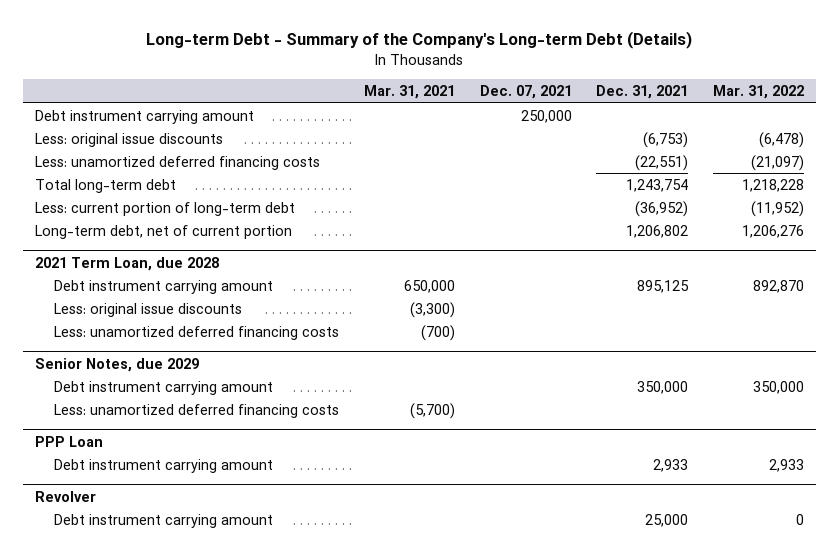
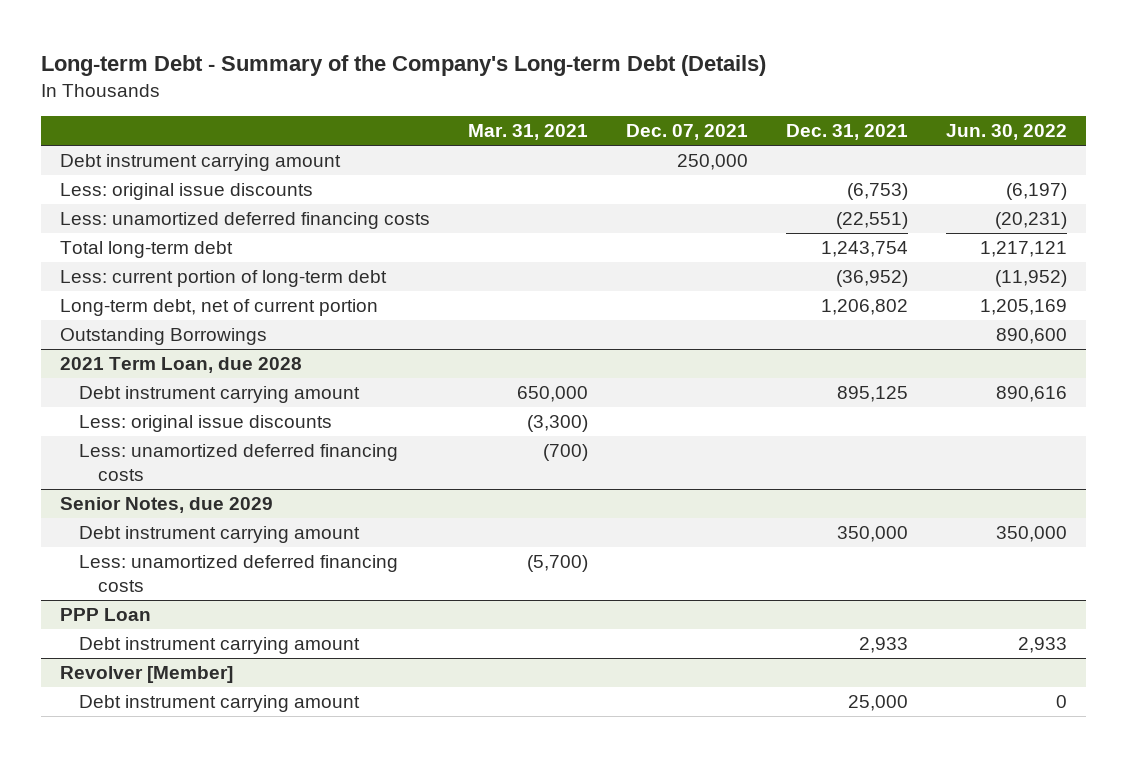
- | Mar. 31, 2021 | Dec. 07, 2021 | Dec. 31, 2021 | Mar. 31, 2022
+ | Mar. 31, 2021 | Dec. 07, 2021 | Dec. 31, 2021 | Jun. 30, 2022
+ Outstanding Borrowings | | | | 890,600
- Revolver
+ Revolver [Member]

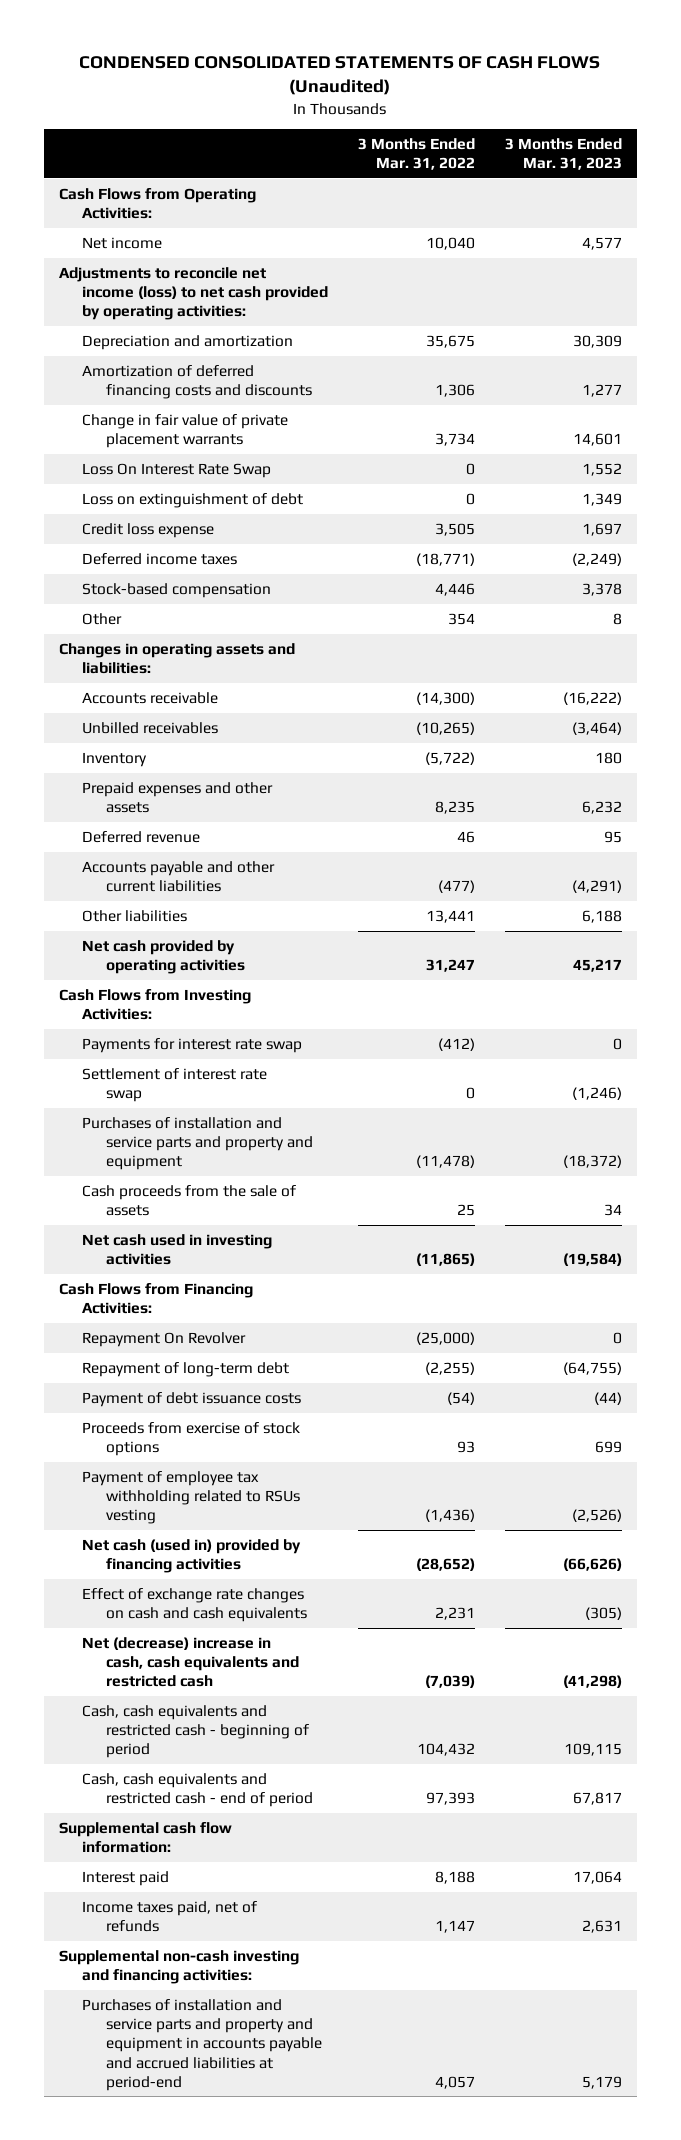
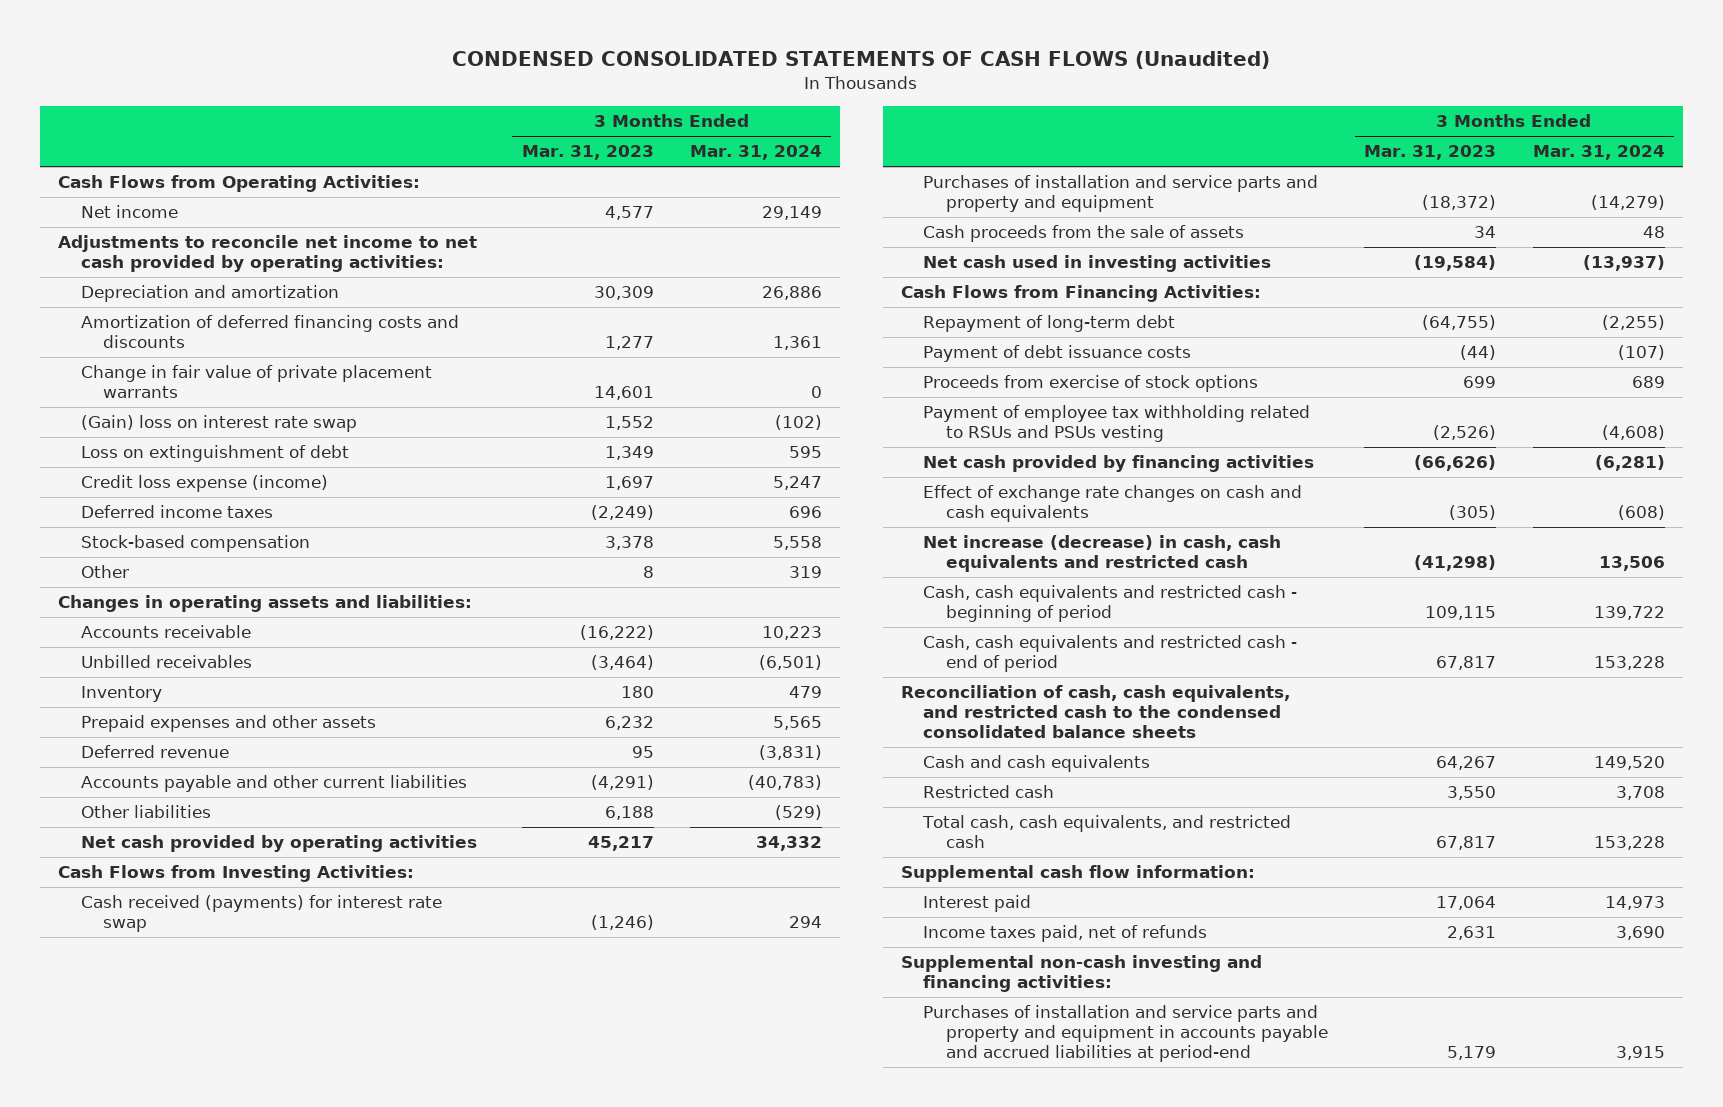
- | 3 Months Ended Mar. 31, 2022 | 3 Months Ended Mar. 31, 2023
+ | 3 Months Ended Mar. 31, 2023 | 3 Months Ended Mar. 31, 2024
- Adjustments to reconcile net income (loss) to net cash provided by operating activities:
+ Adjustments to reconcile net income to net cash provided by operating activities:
- Loss On Interest Rate Swap | 0 | 1,552
+ (Gain) loss on interest rate swap | 1,552 | (102)
- Credit loss expense | 3,505 | 1,697
+ Credit loss expense (income) | 1,697 | 5,247
- Payments for interest rate swap | (412) | 0
- Settlement of interest rate swap | 0 | (1,246)
+ Cash received (payments) for interest rate swap | (1,246) | 294
- Repayment On Revolver | (25,000) | 0
- Payment of employee tax withholding related to RSUs vesting | (1,436) | (2,526)
- Net cash (used in) provided by financing activities | (28,652) | (66,626)
+ Payment of employee tax withholding related to RSUs and PSUs vesting | (2,526) | (4,608)
+ Net cash provided by financing activities | (66,626) | (6,281)
- Net (decrease) increase in cash, cash equivalents and restricted cash | (7,039) | (41,298)
+ Net increase (decrease) in cash, cash equivalents and restricted cash | (41,298) | 13,506
+ Reconciliation of cash, cash equivalents, and restricted cash to the condensed consolidated balance sheets
+ Cash and cash equivalents | 64,267 | 149,520
+ Restricted cash | 3,550 | 3,708
+ Total cash, cash equivalents, and restricted cash | 67,817 | 153,228

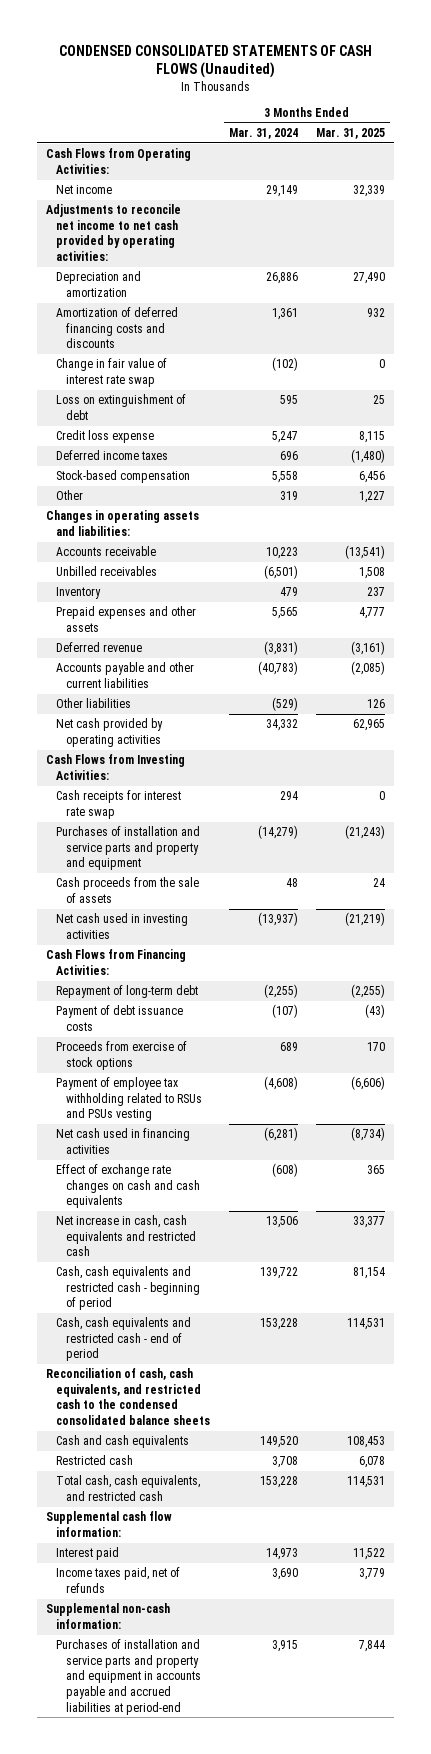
- | 3 Months Ended Mar. 31, 2023 | 3 Months Ended Mar. 31, 2024
+ | 3 Months Ended Mar. 31, 2024 | 3 Months Ended Mar. 31, 2025
- Change in fair value of private placement warrants | 14,601 | 0
- (Gain) loss on interest rate swap | 1,552 | (102)
+ Change in fair value of interest rate swap | (102) | 0
- Credit loss expense (income) | 1,697 | 5,247
+ Credit loss expense | 5,247 | 8,115
- Cash received (payments) for interest rate swap | (1,246) | 294
+ Cash receipts for interest rate swap | 294 | 0
- Net cash provided by financing activities | (66,626) | (6,281)
+ Net cash used in financing activities | (6,281) | (8,734)
- Net increase (decrease) in cash, cash equivalents and restricted cash | (41,298) | 13,506
+ Net increase in cash, cash equivalents and restricted cash | 13,506 | 33,377
- Supplemental non-cash investing and financing activities:
+ Supplemental non-cash information:

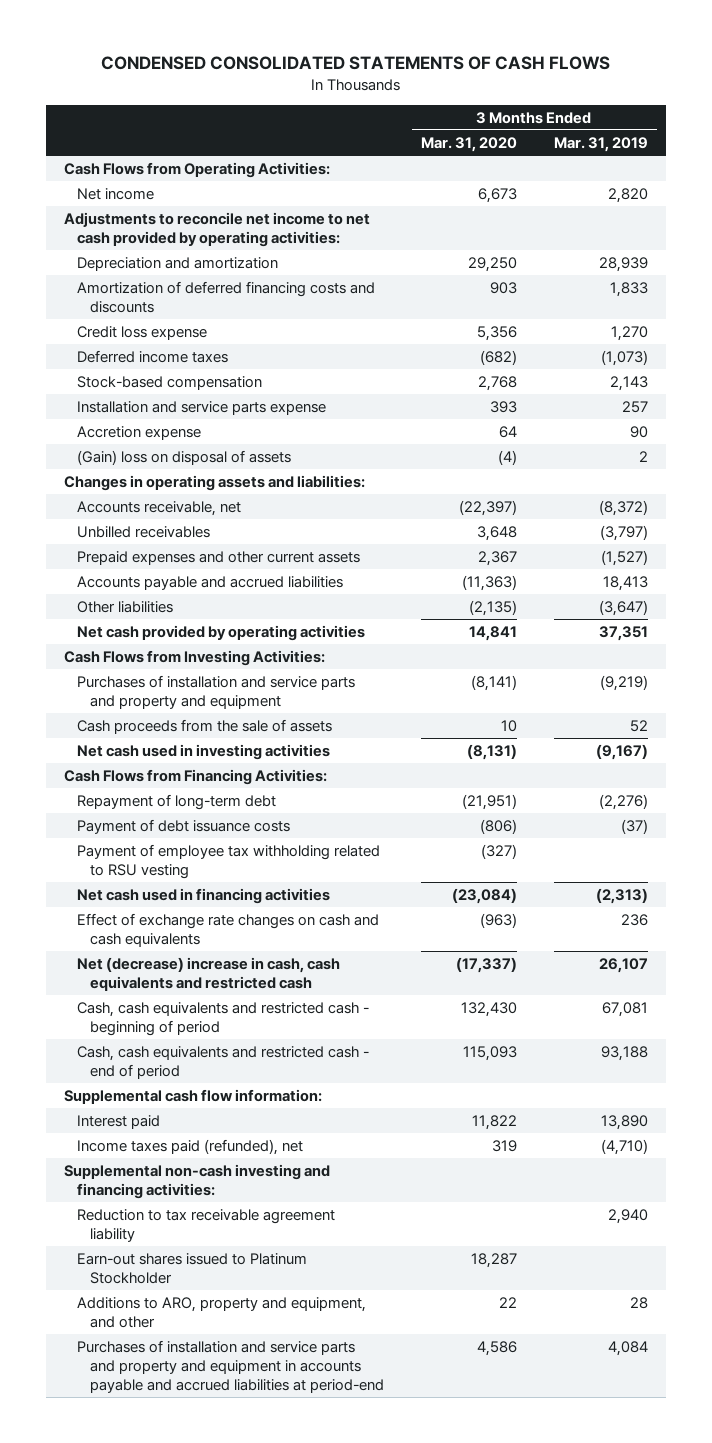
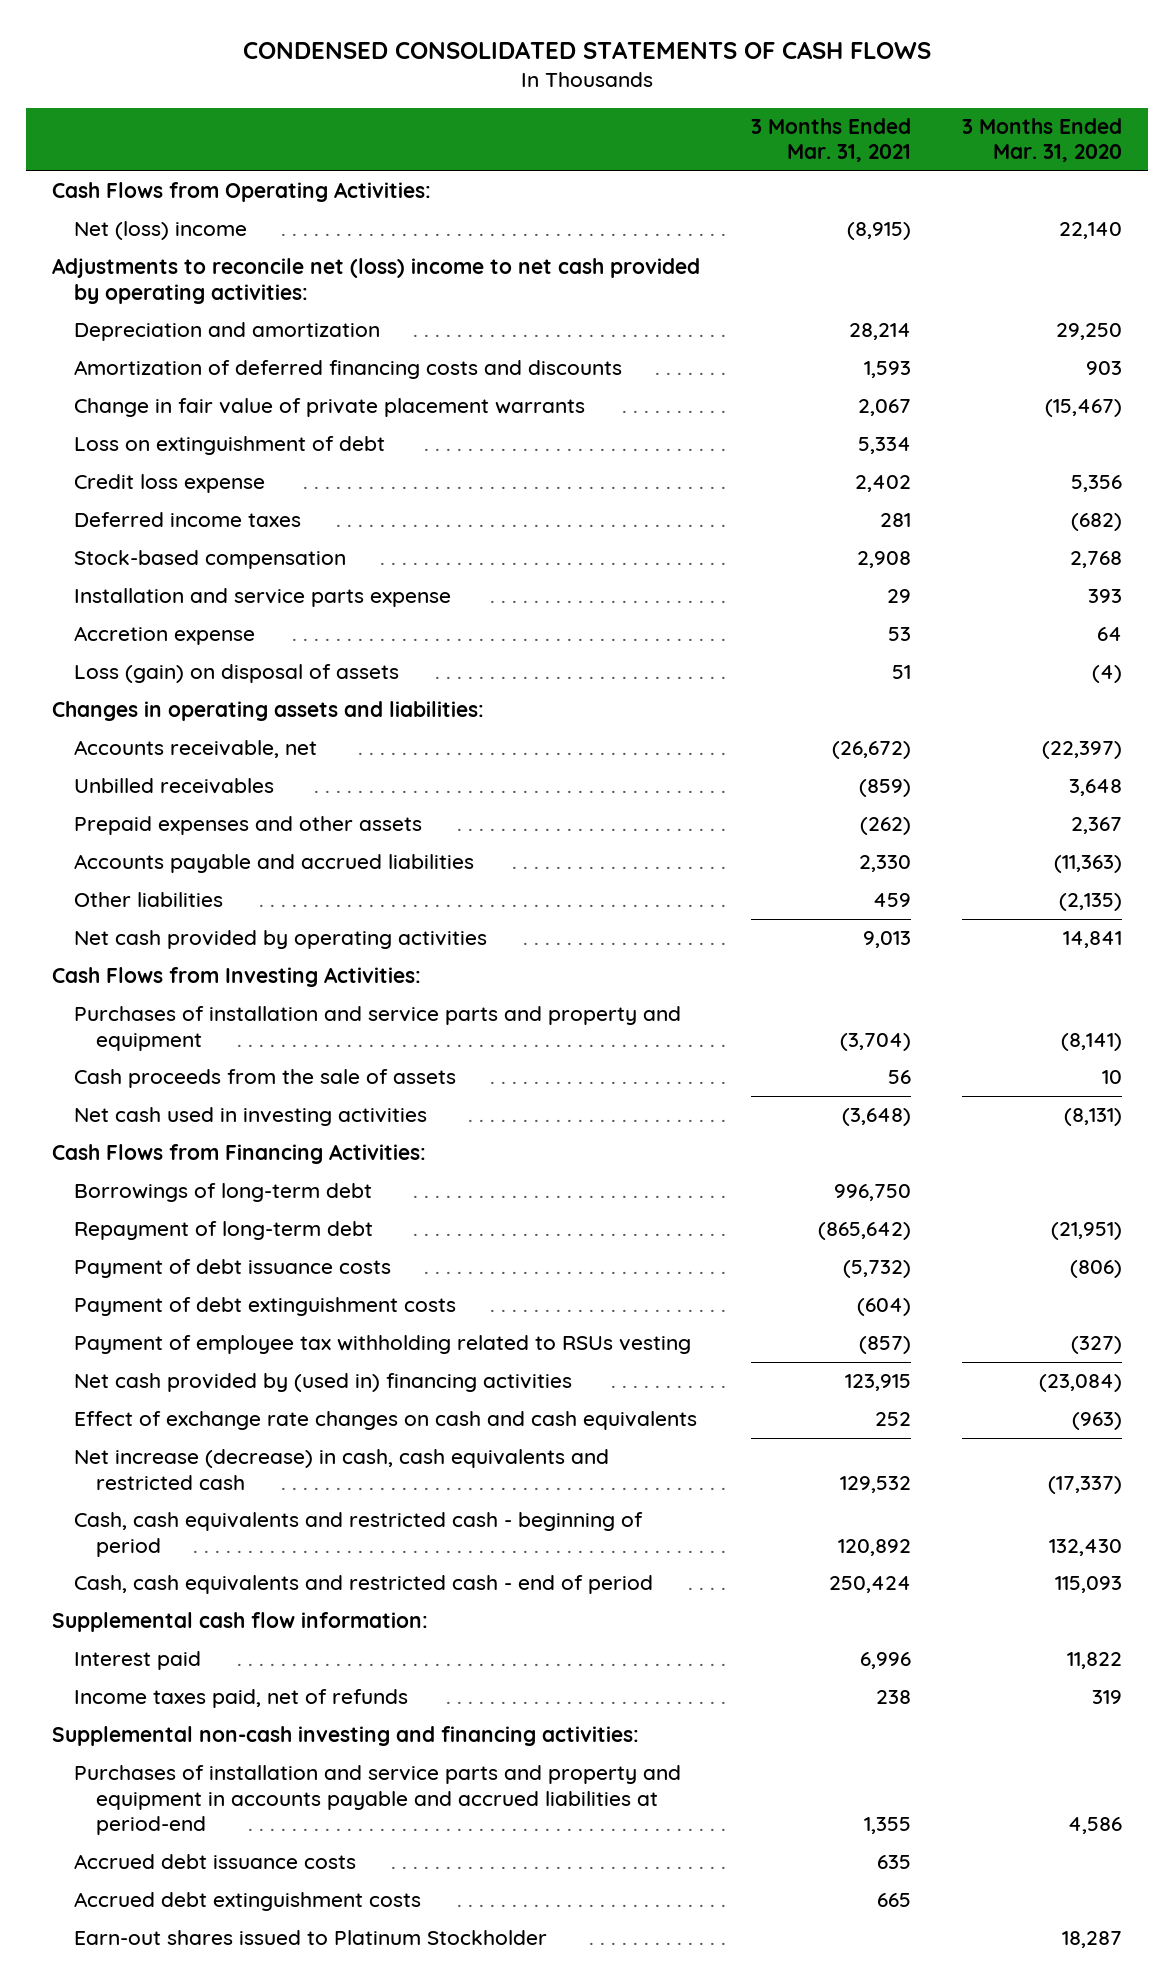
- | 3 Months Ended Mar. 31, 2020 | 3 Months Ended Mar. 31, 2019
+ | 3 Months Ended Mar. 31, 2021 | 3 Months Ended Mar. 31, 2020
- Net income | 6,673 | 2,820
- Adjustments to reconcile net income to net cash provided by operating activities:
+ Net (loss) income | (8,915) | 22,140
+ Adjustments to reconcile net (loss) income to net cash provided by operating activities:
+ Change in fair value of private placement warrants | 2,067 | (15,467)
+ Loss on extinguishment of debt | 5,334 |
- (Gain) loss on disposal of assets | (4) | 2
+ Loss (gain) on disposal of assets | 51 | (4)
- Prepaid expenses and other current assets | 2,367 | (1,527)
+ Prepaid expenses and other assets | (262) | 2,367
+ Borrowings of long-term debt | 996,750 |
- Payment of employee tax withholding related to RSU vesting | (327) |
- Net cash used in financing activities | (23,084) | (2,313)
+ Payment of debt extinguishment costs | (604) |
+ Payment of employee tax withholding related to RSUs vesting | (857) | (327)
+ Net cash provided by (used in) financing activities | 123,915 | (23,084)
- Net (decrease) increase in cash, cash equivalents and restricted cash | (17,337) | 26,107
+ Net increase (decrease) in cash, cash equivalents and restricted cash | 129,532 | (17,337)
- Income taxes paid (refunded), net | 319 | (4,710)
+ Income taxes paid, net of refunds | 238 | 319
- Reduction to tax receivable agreement liability | | 2,940
- Additions to ARO, property and equipment, and other | 22 | 28
+ Accrued debt issuance costs | 635 |
+ Accrued debt extinguishment costs | 665 |
moved down: Earn-out shares issued to Platinum Stockholder | | 18,287

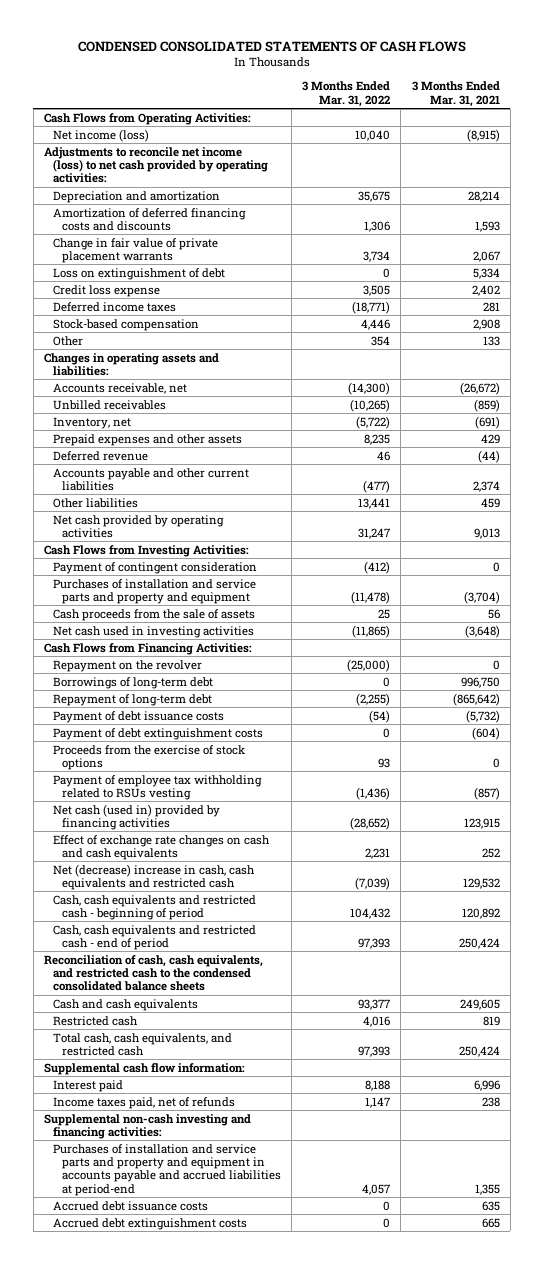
- | 3 Months Ended Mar. 31, 2021 | 3 Months Ended Mar. 31, 2020
+ | 3 Months Ended Mar. 31, 2022 | 3 Months Ended Mar. 31, 2021
- Net (loss) income | (8,915) | 22,140
- Adjustments to reconcile net (loss) income to net cash provided by operating activities:
+ Net income (loss) | 10,040 | (8,915)
+ Adjustments to reconcile net income (loss) to net cash provided by operating activities:
- Installation and service parts expense | 29 | 393
- Accretion expense | 53 | 64
- Loss (gain) on disposal of assets | 51 | (4)
+ Other | 354 | 133
- Prepaid expenses and other assets | (262) | 2,367
- Accounts payable and accrued liabilities | 2,330 | (11,363)
+ Inventory, net | (5,722) | (691)
+ Prepaid expenses and other assets | 8,235 | 429
+ Deferred revenue | 46 | (44)
+ Accounts payable and other current liabilities | (477) | 2,374
+ Payment of contingent consideration | (412) | 0
+ Repayment on the revolver | (25,000) | 0
+ Proceeds from the exercise of stock options | 93 | 0
- Net cash provided by (used in) financing activities | 123,915 | (23,084)
+ Net cash (used in) provided by financing activities | (28,652) | 123,915
- Net increase (decrease) in cash, cash equivalents and restricted cash | 129,532 | (17,337)
+ Net (decrease) increase in cash, cash equivalents and restricted cash | (7,039) | 129,532
+ Reconciliation of cash, cash equivalents, and restricted cash to the condensed consolidated balance sheets
+ Cash and cash equivalents | 93,377 | 249,605
+ Restricted cash | 4,016 | 819
+ Total cash, cash equivalents, and restricted cash | 97,393 | 250,424
- Earn-out shares issued to Platinum Stockholder | | 18,287

